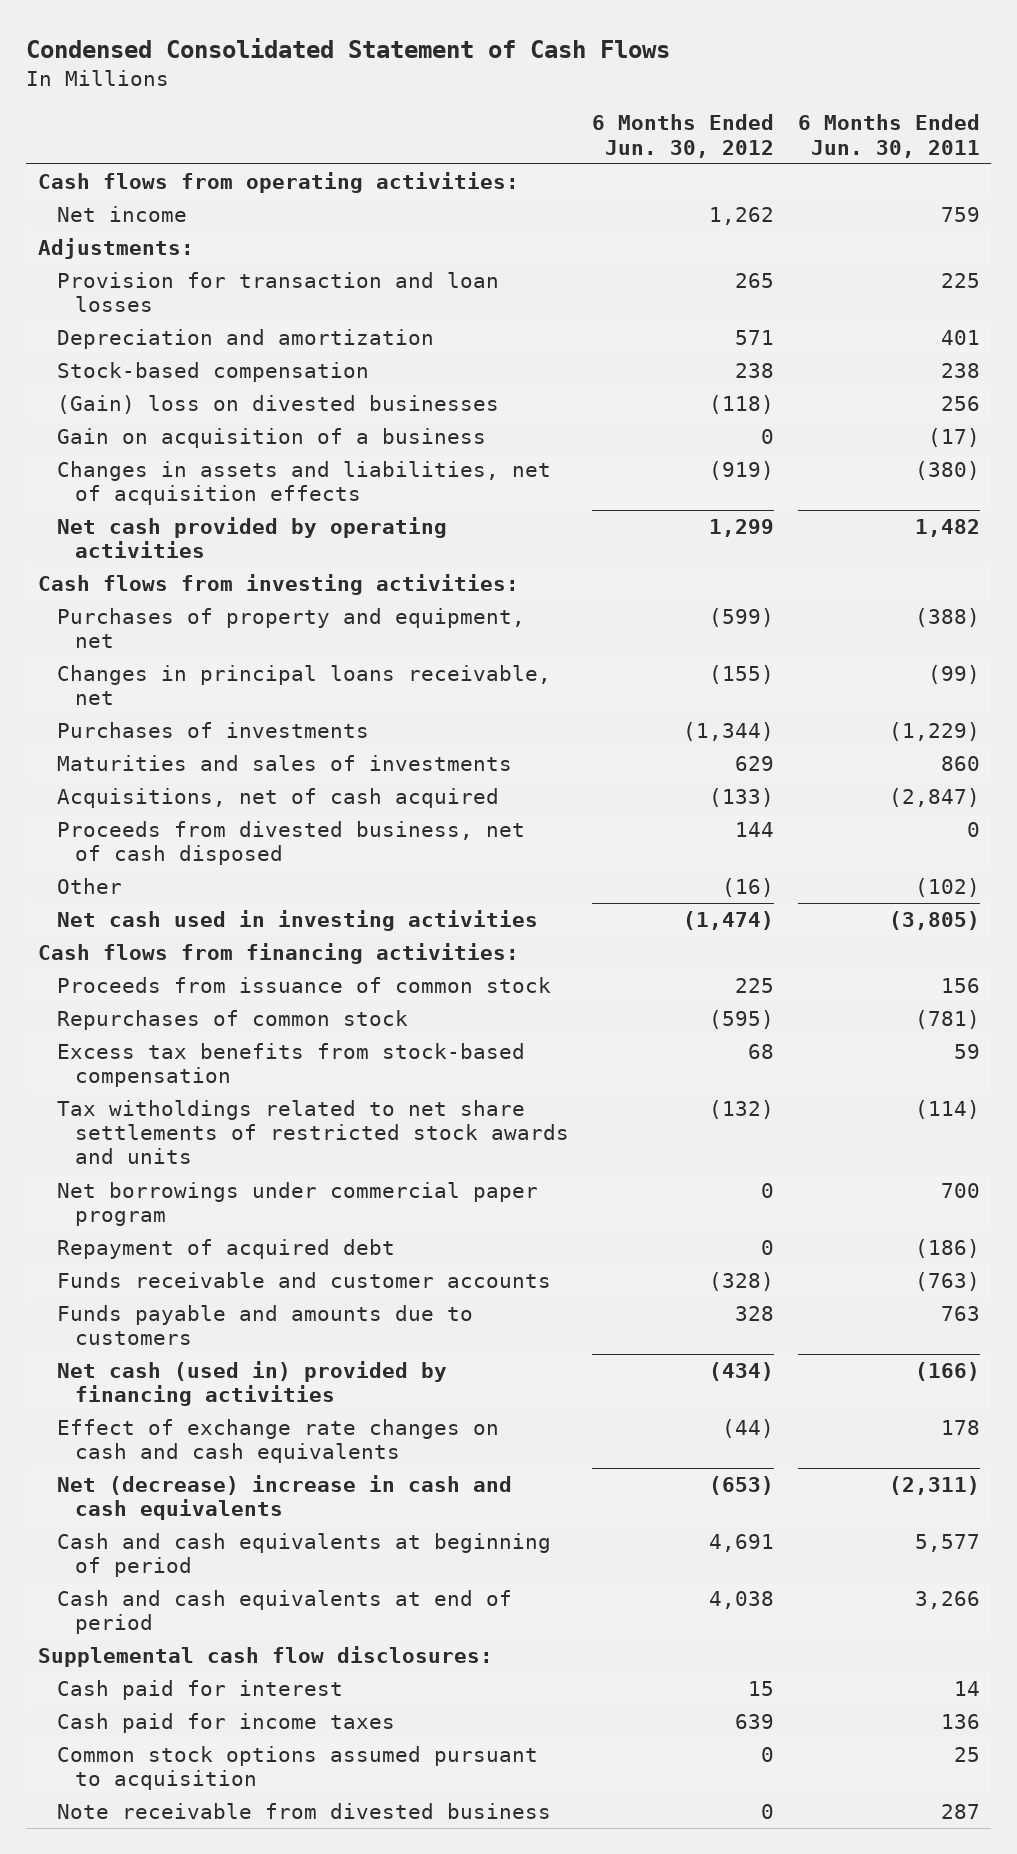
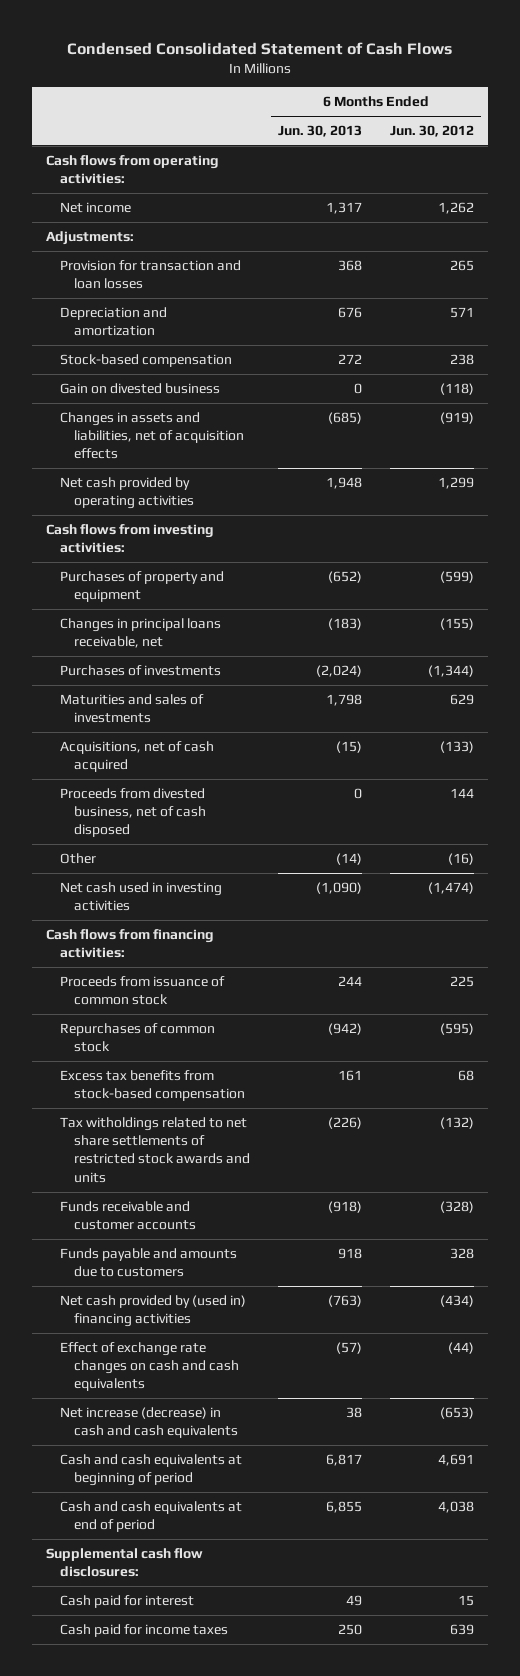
- | 6 Months Ended Jun. 30, 2012 | 6 Months Ended Jun. 30, 2011
+ | 6 Months Ended Jun. 30, 2013 | 6 Months Ended Jun. 30, 2012
- (Gain) loss on divested businesses | (118) | 256
- Gain on acquisition of a business | 0 | (17)
+ Gain on divested business | 0 | (118)
- Purchases of property and equipment, net | (599) | (388)
+ Purchases of property and equipment | (652) | (599)
- Net borrowings under commercial paper program | 0 | 700
- Repayment of acquired debt | 0 | (186)
- Net cash (used in) provided by financing activities | (434) | (166)
+ Net cash provided by (used in) financing activities | (763) | (434)
- Net (decrease) increase in cash and cash equivalents | (653) | (2,311)
+ Net increase (decrease) in cash and cash equivalents | 38 | (653)
- Common stock options assumed pursuant to acquisition | 0 | 25
- Note receivable from divested business | 0 | 287

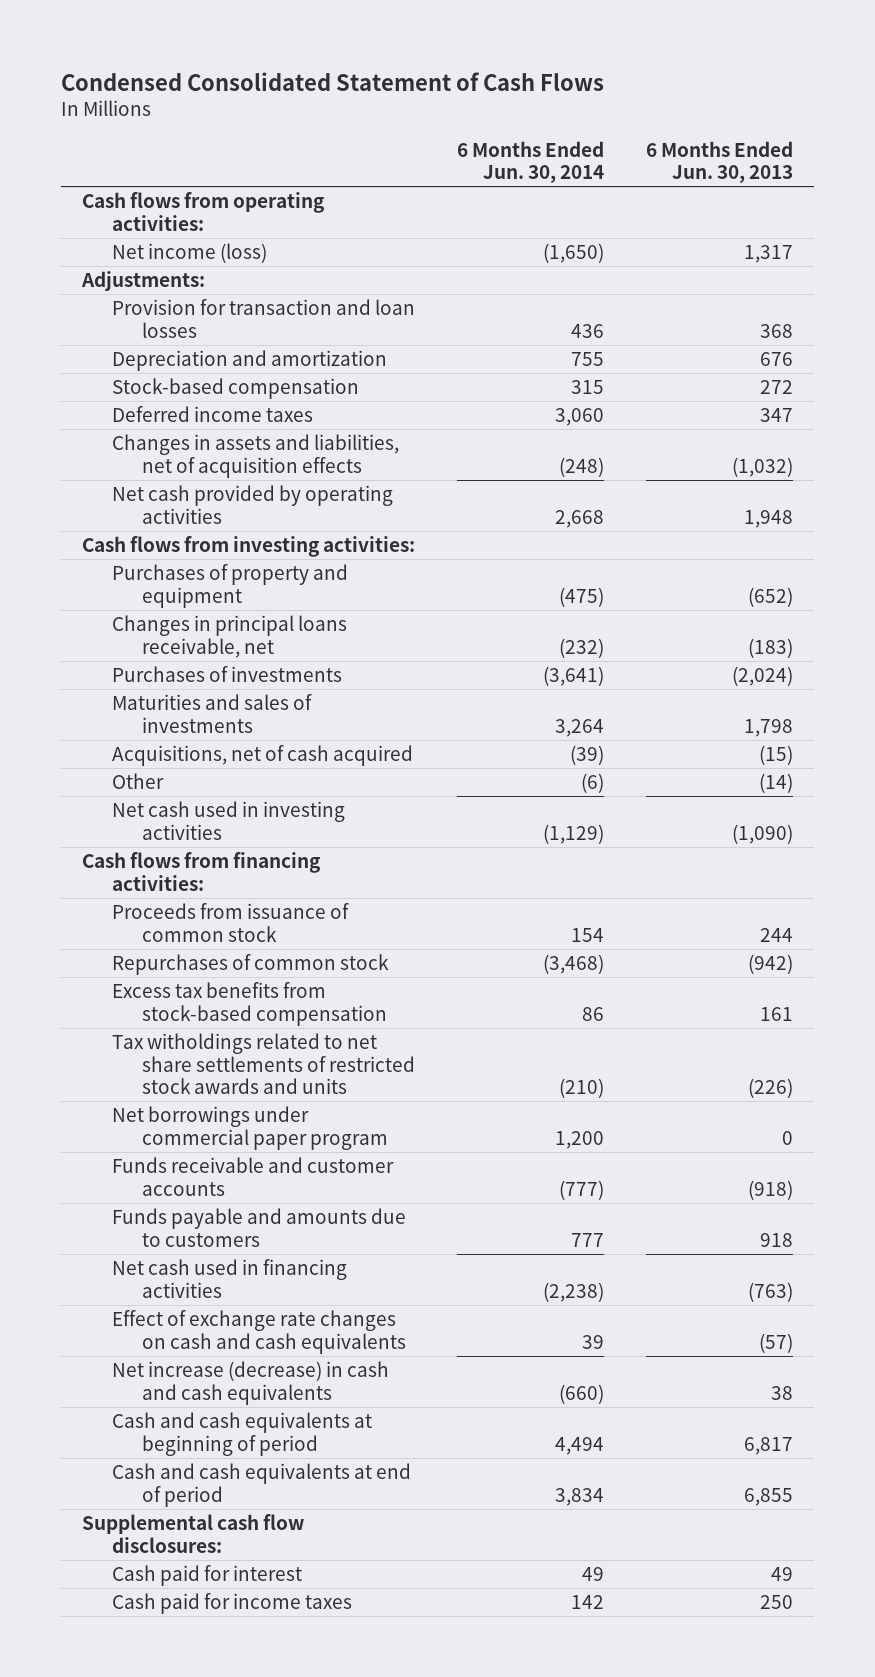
- | 6 Months Ended Jun. 30, 2013 | 6 Months Ended Jun. 30, 2012
+ | 6 Months Ended Jun. 30, 2014 | 6 Months Ended Jun. 30, 2013
- Net income | 1,317 | 1,262
+ Net income (loss) | (1,650) | 1,317
- Gain on divested business | 0 | (118)
- Changes in assets and liabilities, net of acquisition effects | (685) | (919)
+ Deferred income taxes | 3,060 | 347
+ Changes in assets and liabilities, net of acquisition effects | (248) | (1,032)
- Proceeds from divested business, net of cash disposed | 0 | 144
+ Net borrowings under commercial paper program | 1,200 | 0
- Net cash provided by (used in) financing activities | (763) | (434)
+ Net cash used in financing activities | (2,238) | (763)

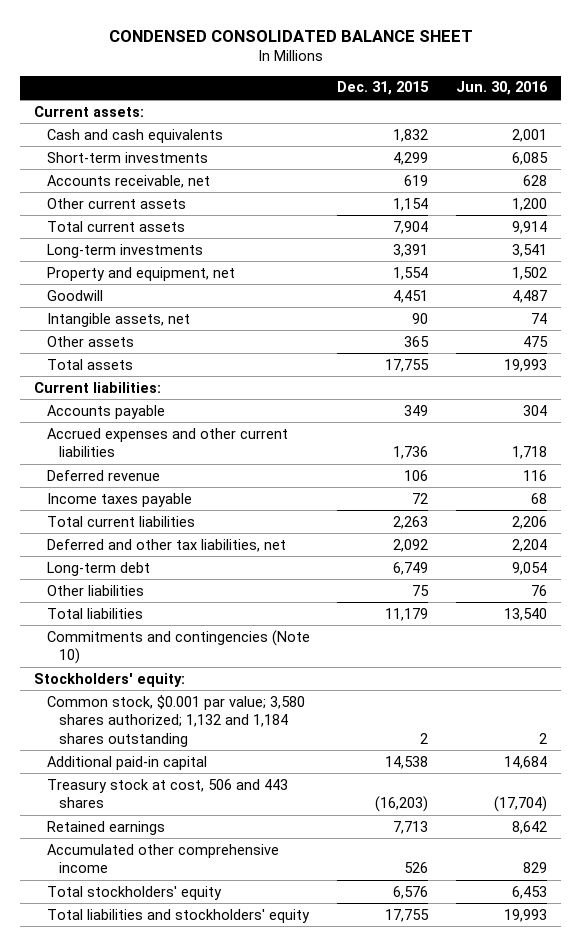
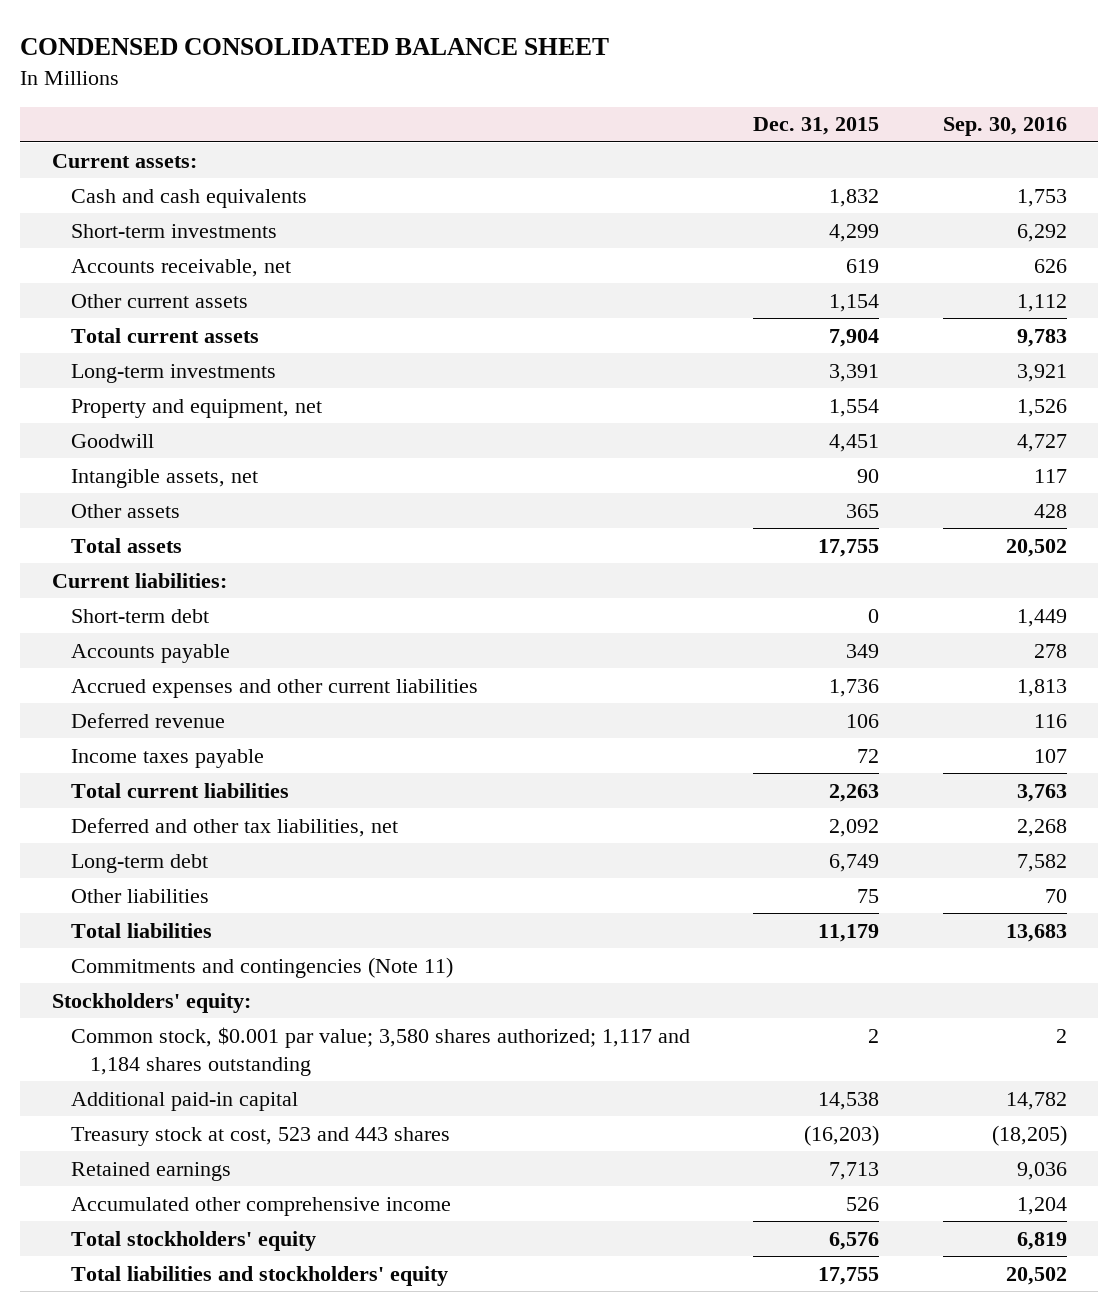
- | Dec. 31, 2015 | Jun. 30, 2016
+ | Dec. 31, 2015 | Sep. 30, 2016
+ Short-term debt | 0 | 1,449
- Commitments and contingencies (Note 10)
+ Commitments and contingencies (Note 11)
- Common stock, $0.001 par value; 3,580 shares authorized; 1,132 and 1,184 shares outstanding | 2 | 2
+ Common stock, $0.001 par value; 3,580 shares authorized; 1,117 and 1,184 shares outstanding | 2 | 2
- Treasury stock at cost, 506 and 443 shares | (16,203) | (17,704)
+ Treasury stock at cost, 523 and 443 shares | (16,203) | (18,205)

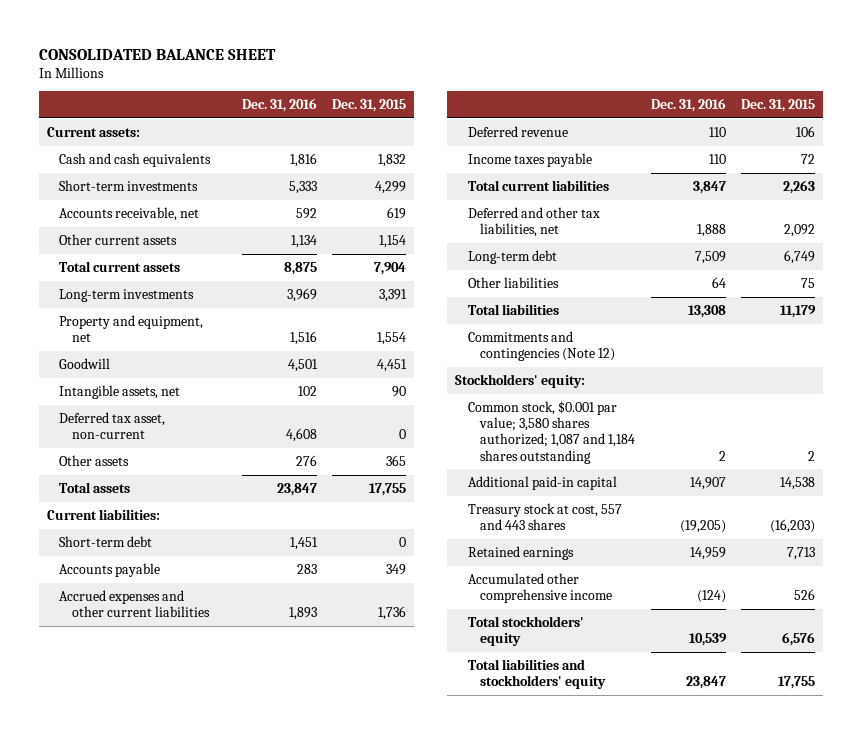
- CONDENSED CONSOLIDATED BALANCE SHEET
+ CONSOLIDATED BALANCE SHEET
- | Dec. 31, 2015 | Sep. 30, 2016
+ | Dec. 31, 2016 | Dec. 31, 2015
+ Deferred tax asset, non-current | 4,608 | 0
- Commitments and contingencies (Note 11)
+ Commitments and contingencies (Note 12)
- Common stock, $0.001 par value; 3,580 shares authorized; 1,117 and 1,184 shares outstanding | 2 | 2
+ Common stock, $0.001 par value; 3,580 shares authorized; 1,087 and 1,184 shares outstanding | 2 | 2
- Treasury stock at cost, 523 and 443 shares | (16,203) | (18,205)
+ Treasury stock at cost, 557 and 443 shares | (19,205) | (16,203)

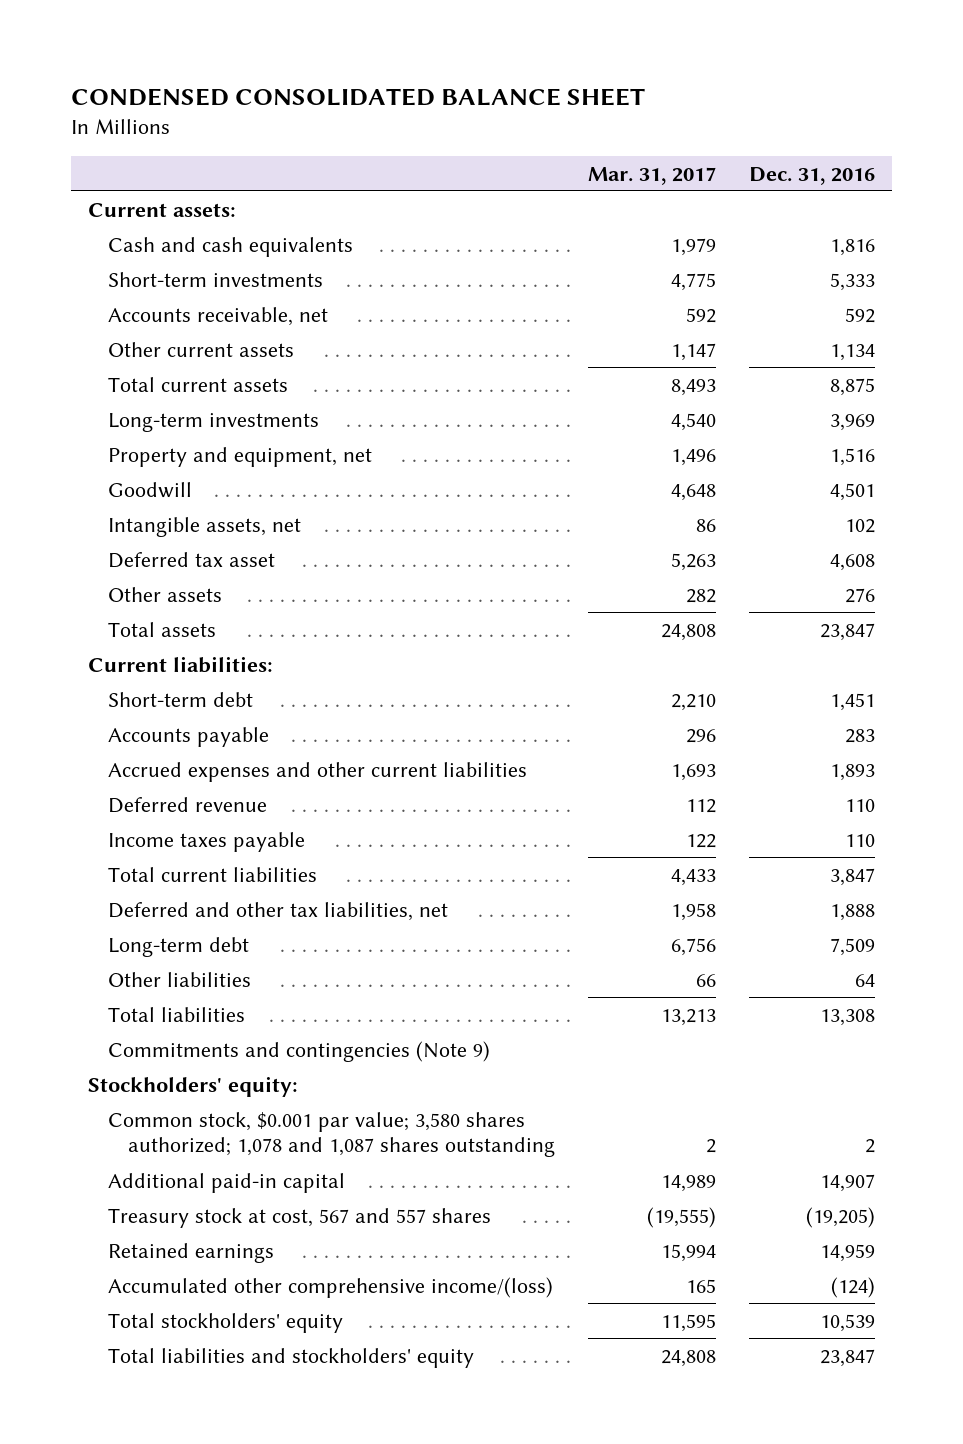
- CONSOLIDATED BALANCE SHEET
+ CONDENSED CONSOLIDATED BALANCE SHEET
- | Dec. 31, 2016 | Dec. 31, 2015
+ | Mar. 31, 2017 | Dec. 31, 2016
- Deferred tax asset, non-current | 4,608 | 0
+ Deferred tax asset | 5,263 | 4,608
- Commitments and contingencies (Note 12)
+ Commitments and contingencies (Note 9)
- Common stock, $0.001 par value; 3,580 shares authorized; 1,087 and 1,184 shares outstanding | 2 | 2
+ Common stock, $0.001 par value; 3,580 shares authorized; 1,078 and 1,087 shares outstanding | 2 | 2
- Treasury stock at cost, 557 and 443 shares | (19,205) | (16,203)
+ Treasury stock at cost, 567 and 557 shares | (19,555) | (19,205)
- Accumulated other comprehensive income | (124) | 526
+ Accumulated other comprehensive income/(loss) | 165 | (124)

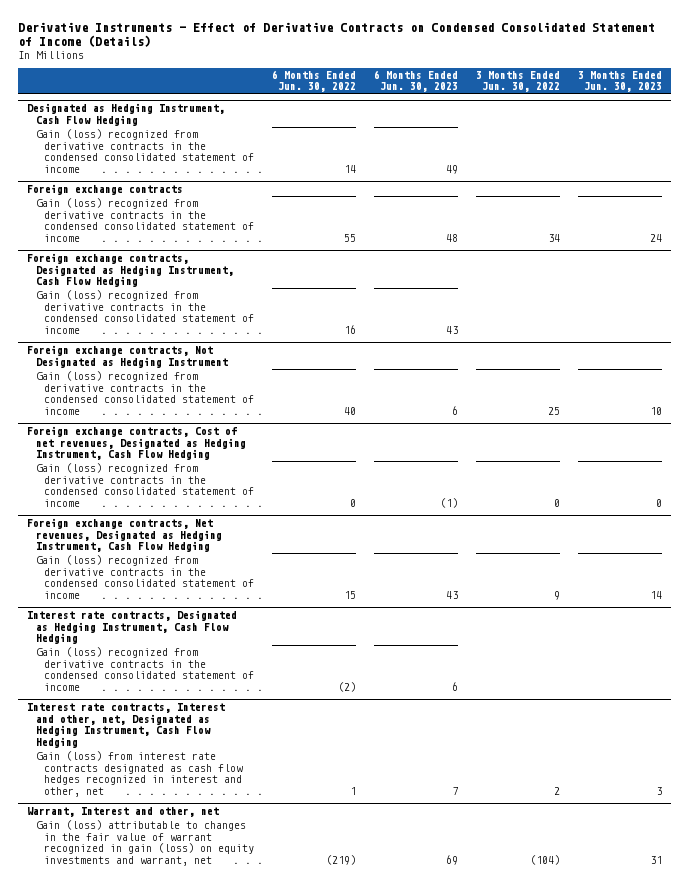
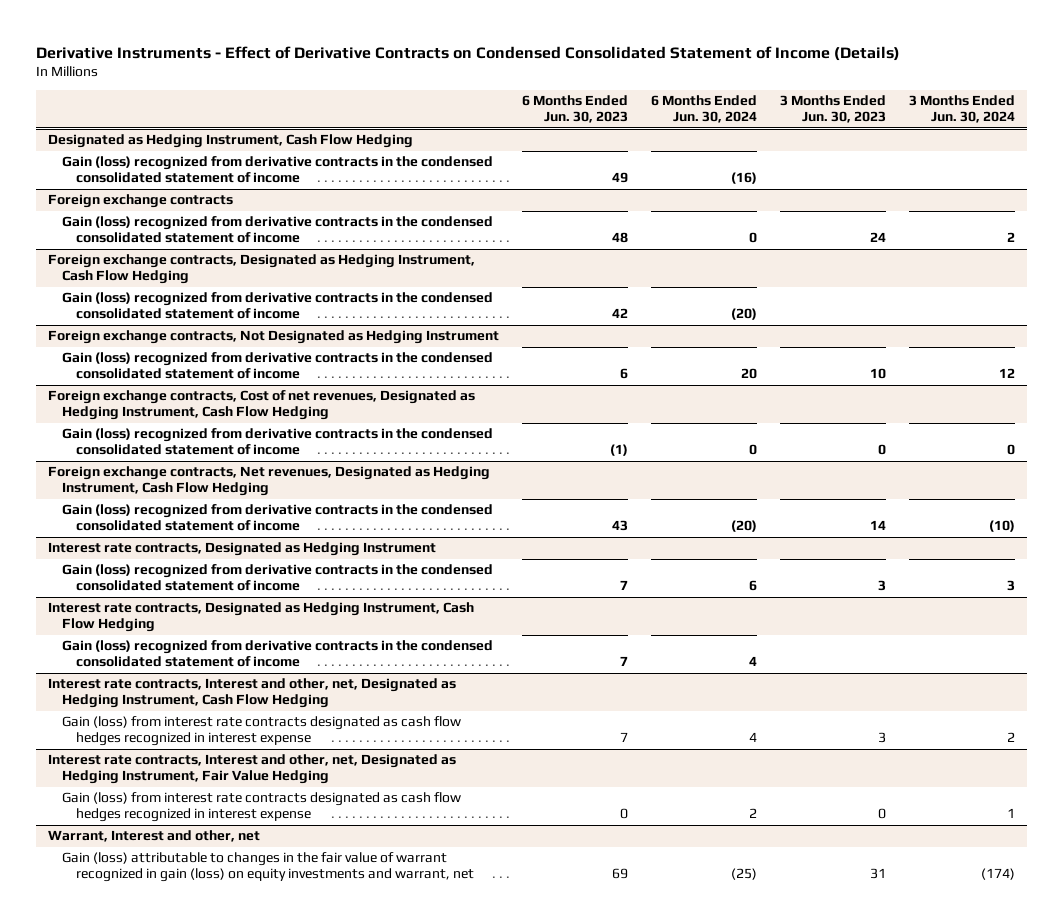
- | 6 Months Ended Jun. 30, 2022 | 6 Months Ended Jun. 30, 2023 | 3 Months Ended Jun. 30, 2022 | 3 Months Ended Jun. 30, 2023
+ | 6 Months Ended Jun. 30, 2023 | 6 Months Ended Jun. 30, 2024 | 3 Months Ended Jun. 30, 2023 | 3 Months Ended Jun. 30, 2024
@ Foreign exchange contracts, Designated as Hedging Instrument, Cash Flow Hedging
- Gain (loss) recognized from derivative contracts in the condensed consolidated statement of income | 16 | 43 | |
+ Gain (loss) recognized from derivative contracts in the condensed consolidated statement of income | 42 | (20) | |
+ Interest rate contracts, Designated as Hedging Instrument
+ Gain (loss) recognized from derivative contracts in the condensed consolidated statement of income | 7 | 6 | 3 | 3
@ Interest rate contracts, Designated as Hedging Instrument, Cash Flow Hedging
- Gain (loss) recognized from derivative contracts in the condensed consolidated statement of income | (2) | 6 | |
+ Gain (loss) recognized from derivative contracts in the condensed consolidated statement of income | 7 | 4 | |
@ Interest rate contracts, Interest and other, net, Designated as Hedging Instrument, Cash Flow Hedging
- Gain (loss) from interest rate contracts designated as cash flow hedges recognized in interest and other, net | 1 | 7 | 2 | 3
+ Gain (loss) from interest rate contracts designated as cash flow hedges recognized in interest expense | 7 | 4 | 3 | 2
+ Interest rate contracts, Interest and other, net, Designated as Hedging Instrument, Fair Value Hedging
+ Gain (loss) from interest rate contracts designated as cash flow hedges recognized in interest expense | 0 | 2 | 0 | 1

